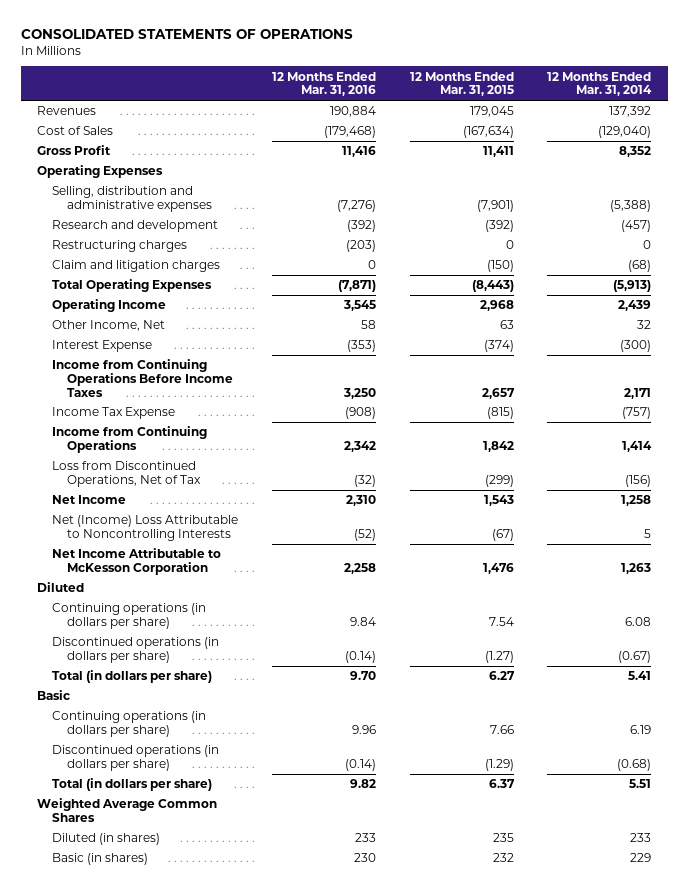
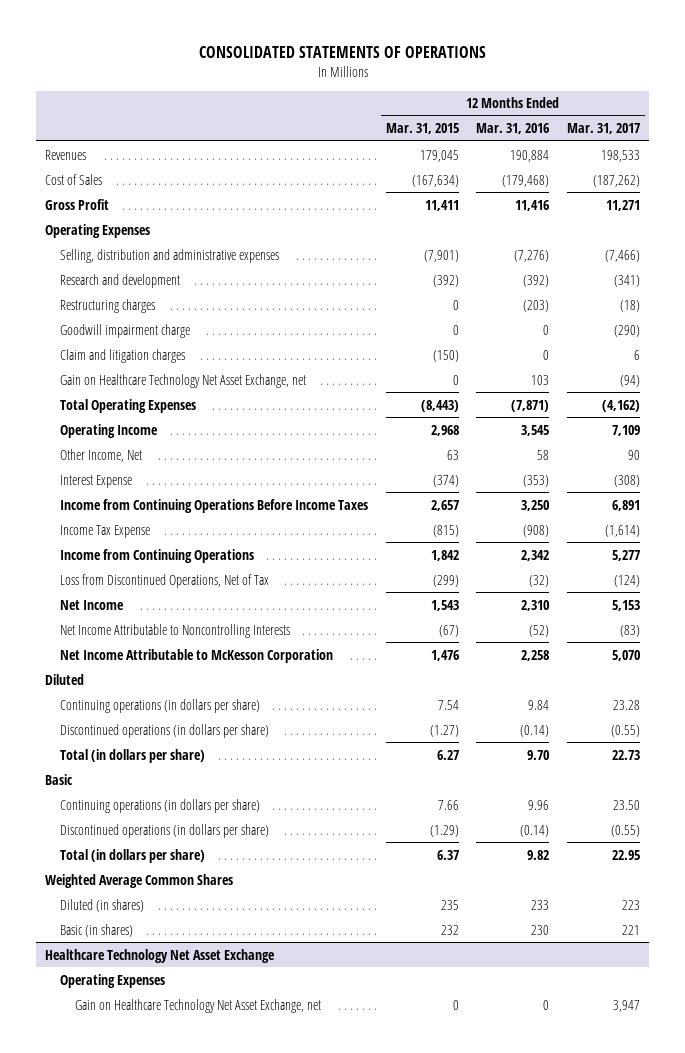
- | 12 Months Ended Mar. 31, 2016 | 12 Months Ended Mar. 31, 2015 | 12 Months Ended Mar. 31, 2014
+ | 12 Months Ended Mar. 31, 2015 | 12 Months Ended Mar. 31, 2016 | 12 Months Ended Mar. 31, 2017
+ Goodwill impairment charge | 0 | 0 | (290)
+ Gain on Healthcare Technology Net Asset Exchange, net | 0 | 103 | (94)
- Net (Income) Loss Attributable to Noncontrolling Interests | (52) | (67) | 5
+ Net Income Attributable to Noncontrolling Interests | (67) | (52) | (83)
+ Healthcare Technology Net Asset Exchange
+ Operating Expenses
+ Gain on Healthcare Technology Net Asset Exchange, net | 0 | 0 | 3,947

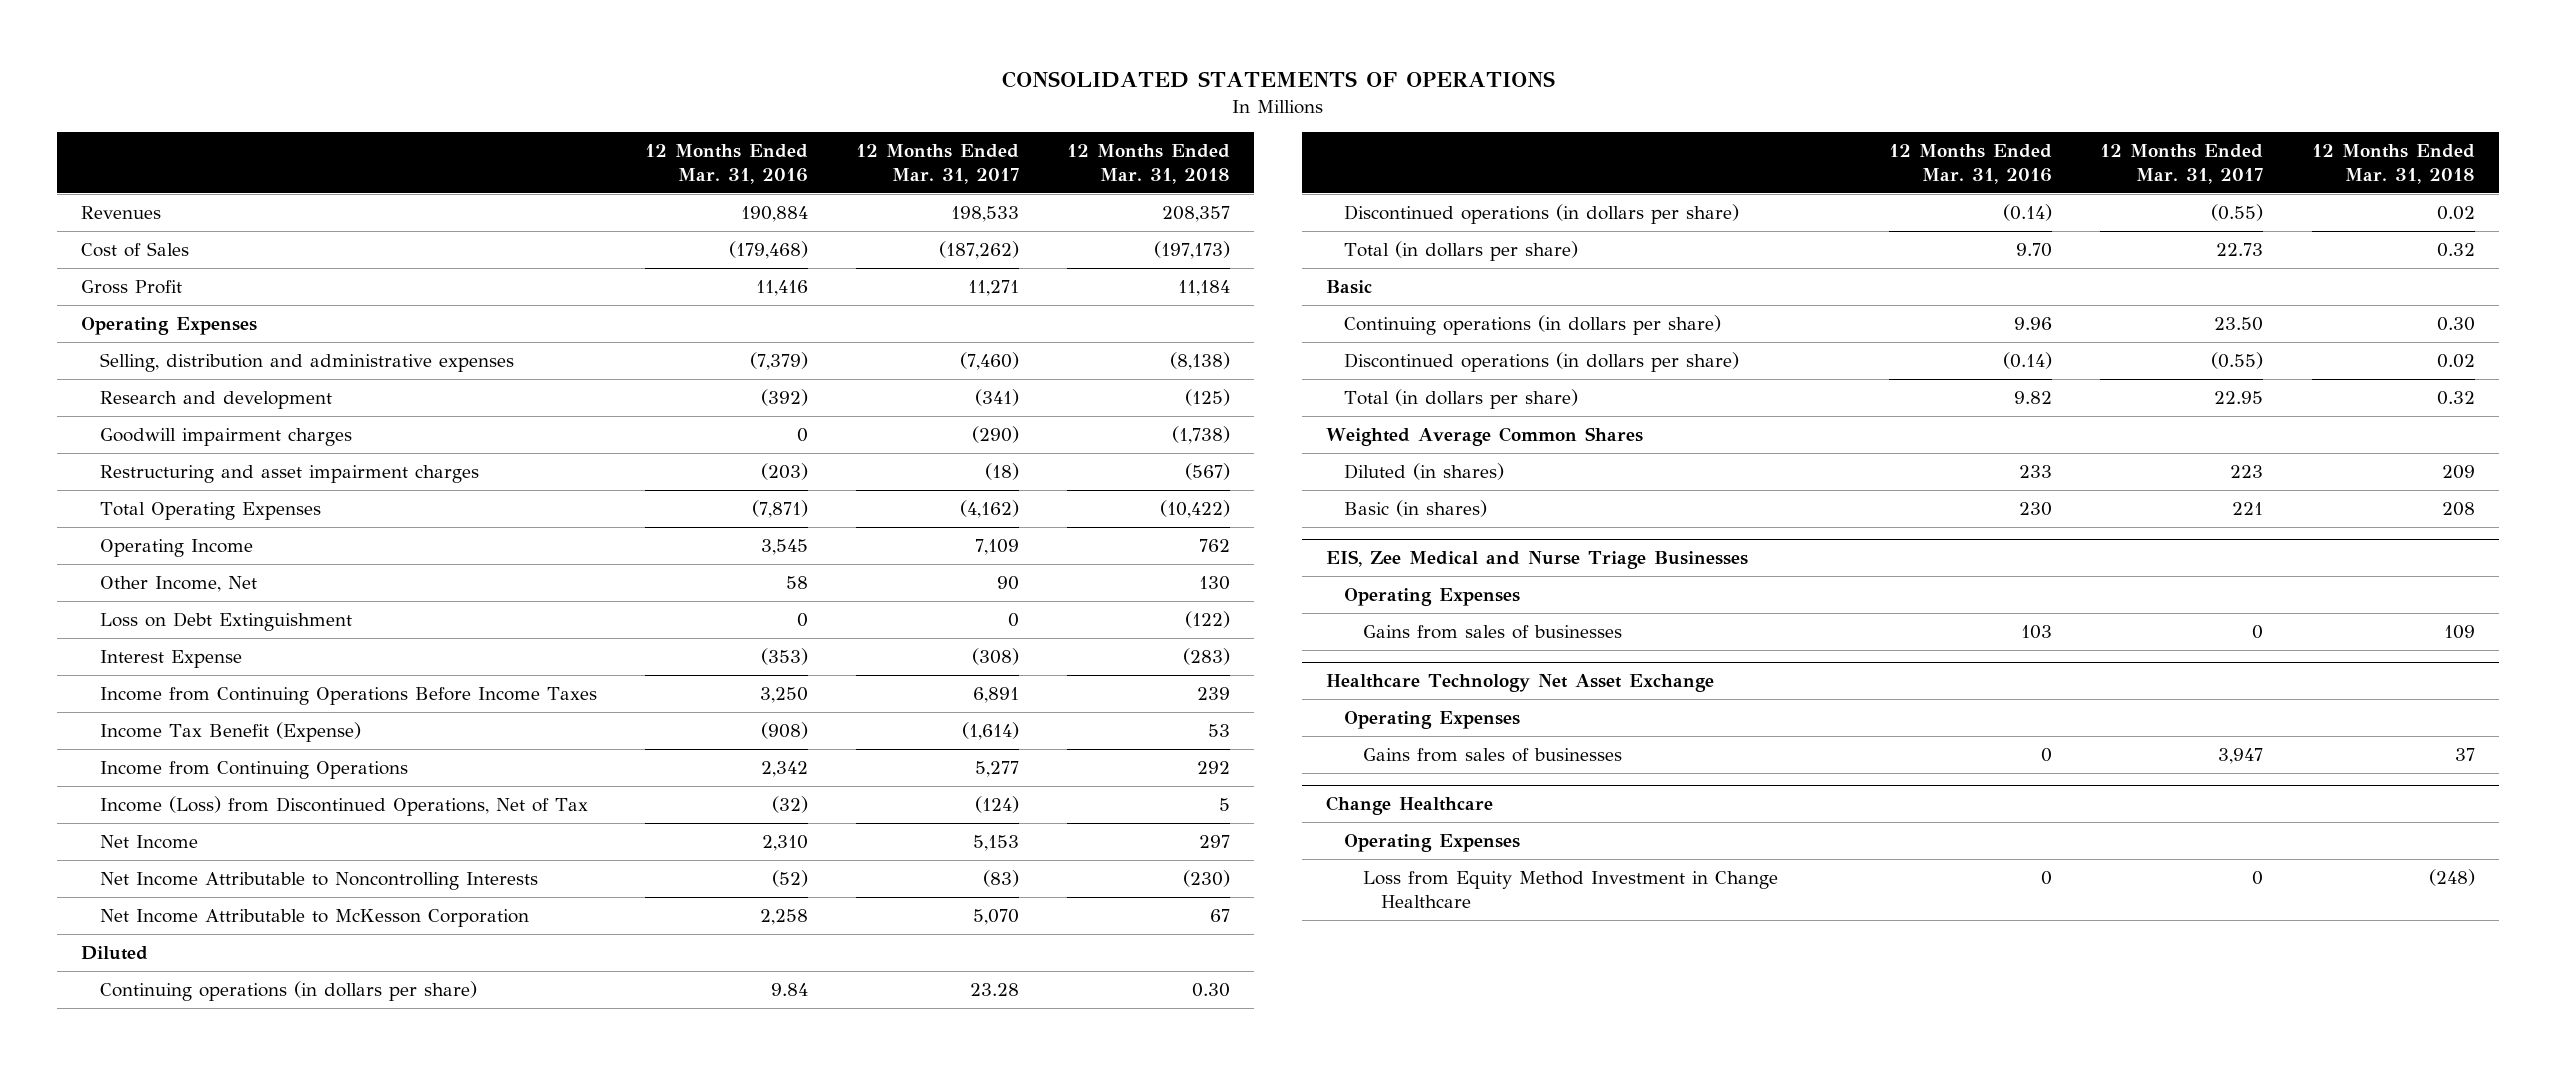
- | 12 Months Ended Mar. 31, 2015 | 12 Months Ended Mar. 31, 2016 | 12 Months Ended Mar. 31, 2017
+ | 12 Months Ended Mar. 31, 2016 | 12 Months Ended Mar. 31, 2017 | 12 Months Ended Mar. 31, 2018
- Selling, distribution and administrative expenses | (7,901) | (7,276) | (7,466)
+ Selling, distribution and administrative expenses | (7,379) | (7,460) | (8,138)
- Restructuring charges | 0 | (203) | (18)
- Goodwill impairment charge | 0 | 0 | (290)
- Claim and litigation charges | (150) | 0 | 6
- Gain on Healthcare Technology Net Asset Exchange, net | 0 | 103 | (94)
+ Goodwill impairment charges | 0 | (290) | (1,738)
+ Restructuring and asset impairment charges | (203) | (18) | (567)
+ Loss on Debt Extinguishment | 0 | 0 | (122)
- Income Tax Expense | (815) | (908) | (1,614)
+ Income Tax Benefit (Expense) | (908) | (1,614) | 53
- Loss from Discontinued Operations, Net of Tax | (299) | (32) | (124)
+ Income (Loss) from Discontinued Operations, Net of Tax | (32) | (124) | 5
+ EIS, Zee Medical and Nurse Triage Businesses
+ Operating Expenses
+ Gains from sales of businesses | 103 | 0 | 109
@ Healthcare Technology Net Asset Exchange
- Gain on Healthcare Technology Net Asset Exchange, net | 0 | 0 | 3,947
+ Gains from sales of businesses | 0 | 3,947 | 37
+ Change Healthcare
+ Operating Expenses
+ Loss from Equity Method Investment in Change Healthcare | 0 | 0 | (248)

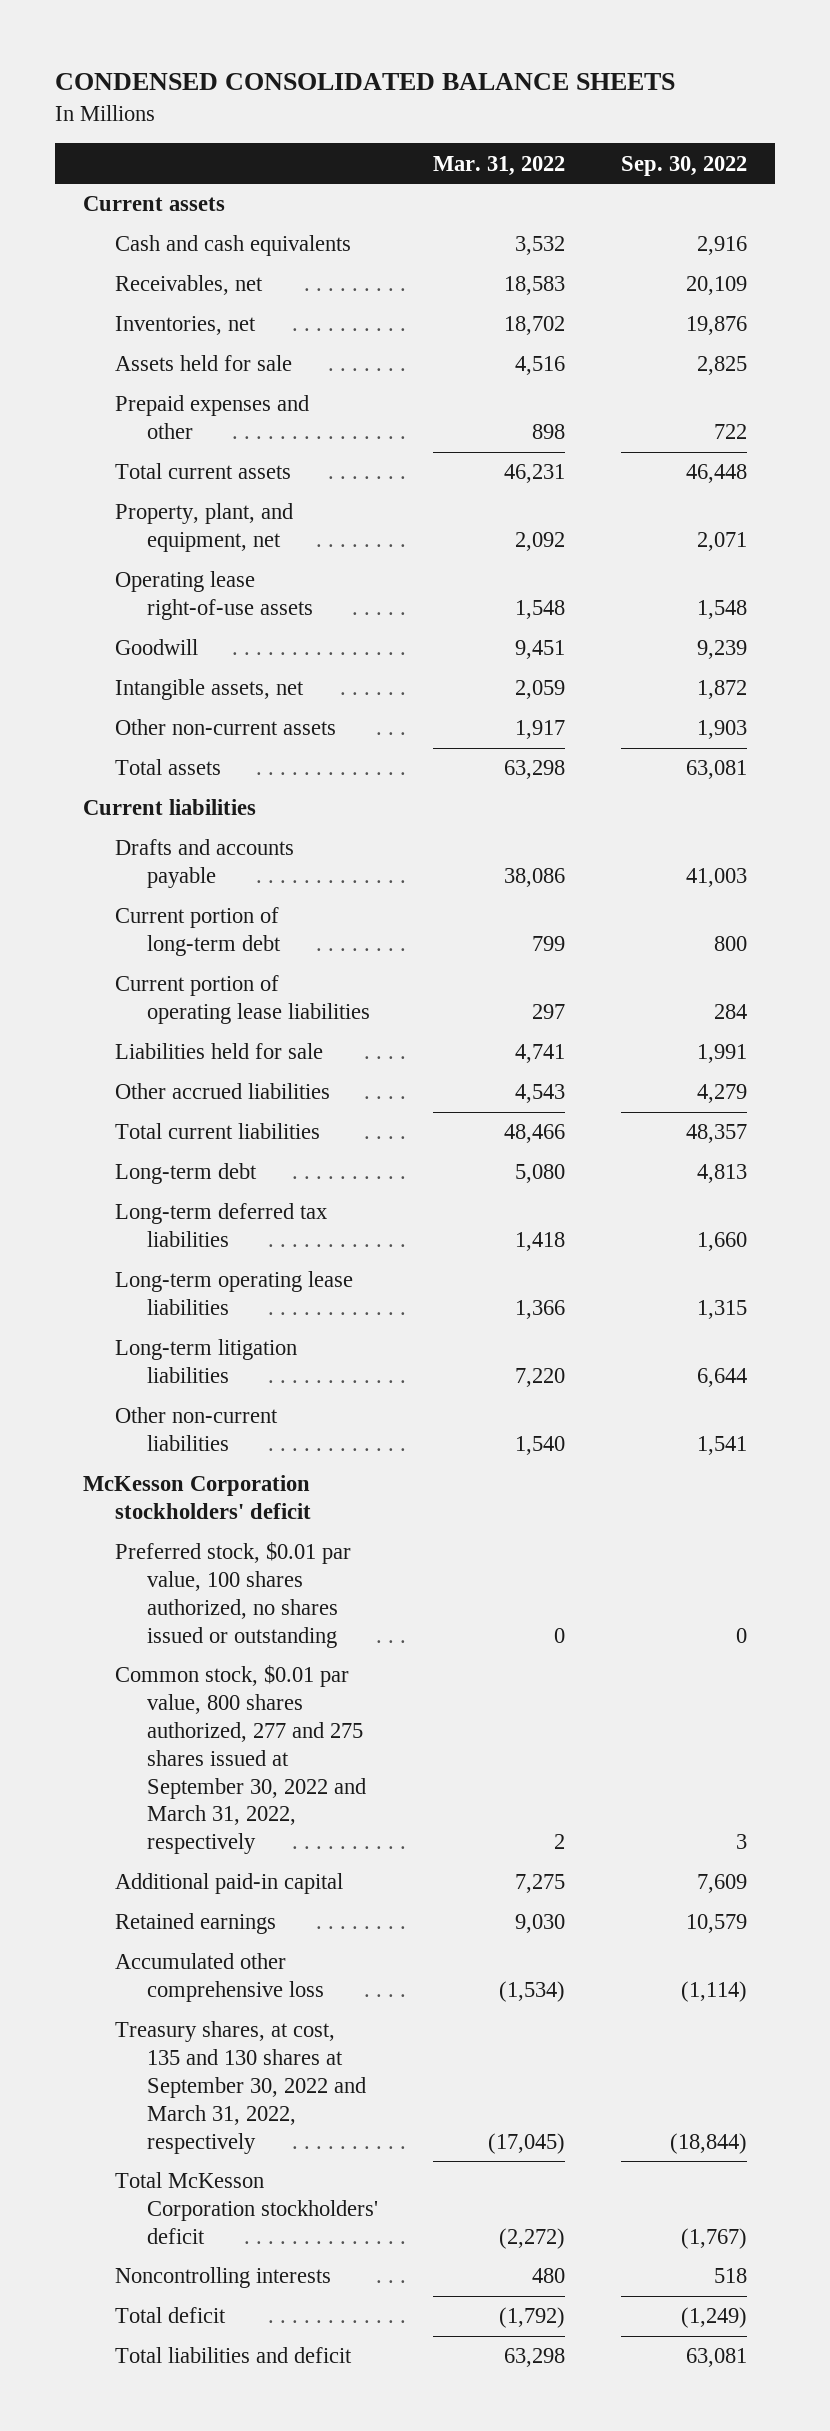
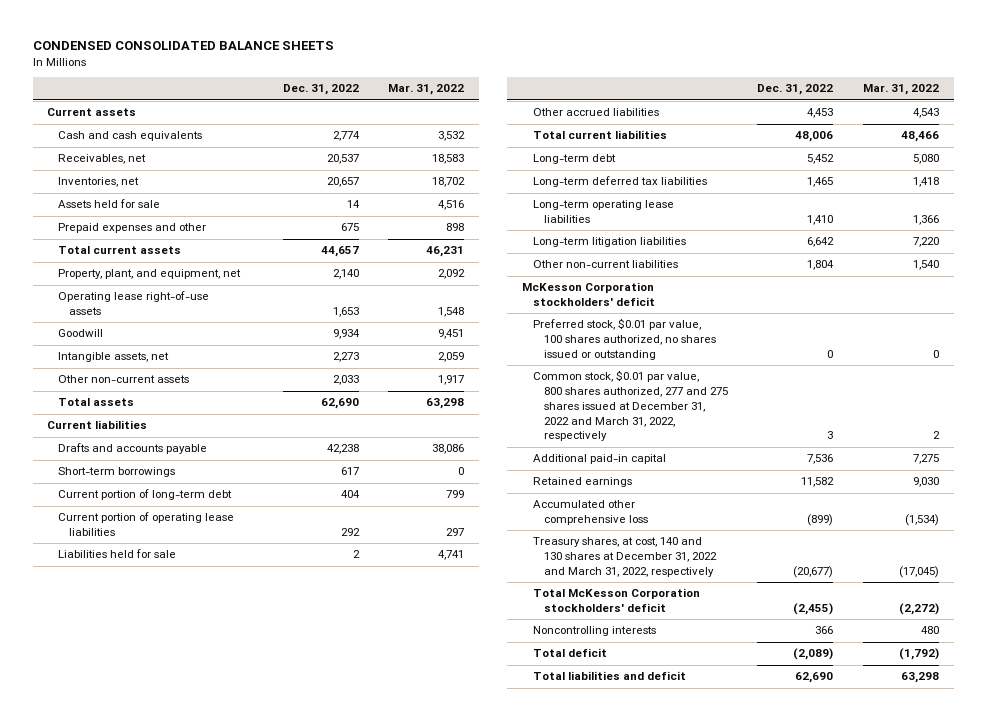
- | Mar. 31, 2022 | Sep. 30, 2022
+ | Dec. 31, 2022 | Mar. 31, 2022
+ Short-term borrowings | 617 | 0
- Common stock, $0.01 par value, 800 shares authorized, 277 and 275 shares issued at September 30, 2022 and March 31, 2022, respectively | 2 | 3
+ Common stock, $0.01 par value, 800 shares authorized, 277 and 275 shares issued at December 31, 2022 and March 31, 2022, respectively | 3 | 2
- Treasury shares, at cost, 135 and 130 shares at September 30, 2022 and March 31, 2022, respectively | (17,045) | (18,844)
+ Treasury shares, at cost, 140 and 130 shares at December 31, 2022 and March 31, 2022, respectively | (20,677) | (17,045)

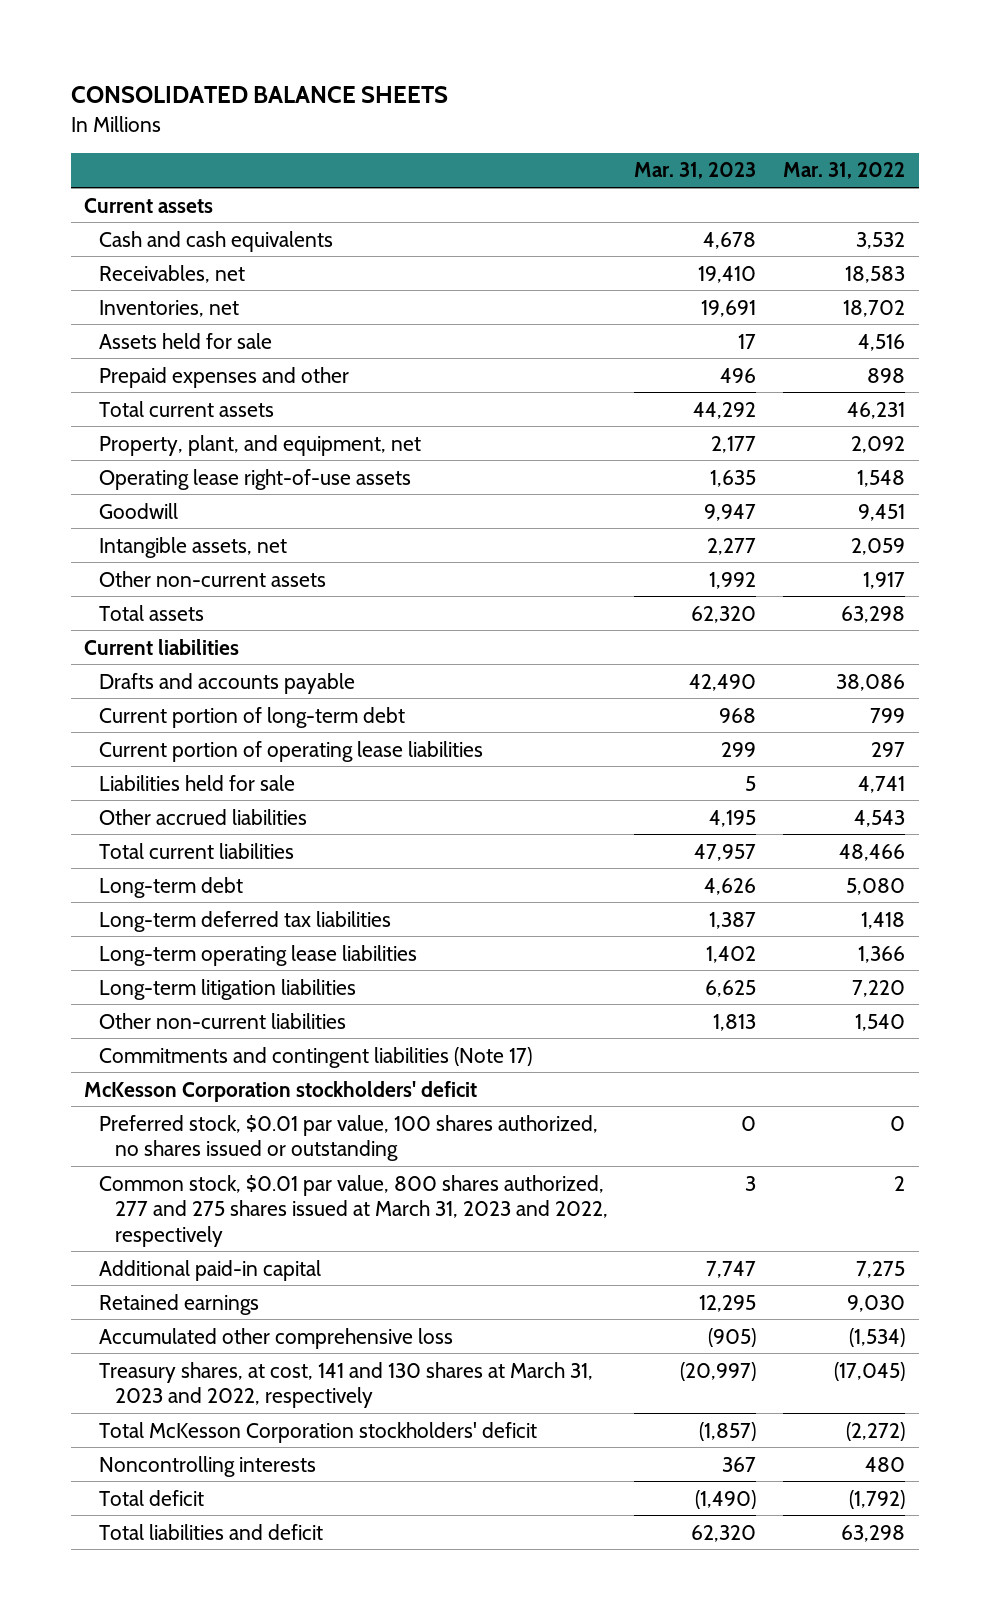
- CONDENSED CONSOLIDATED BALANCE SHEETS
+ CONSOLIDATED BALANCE SHEETS
- | Dec. 31, 2022 | Mar. 31, 2022
+ | Mar. 31, 2023 | Mar. 31, 2022
- Short-term borrowings | 617 | 0
+ Commitments and contingent liabilities (Note 17)
- Common stock, $0.01 par value, 800 shares authorized, 277 and 275 shares issued at December 31, 2022 and March 31, 2022, respectively | 3 | 2
+ Common stock, $0.01 par value, 800 shares authorized, 277 and 275 shares issued at March 31, 2023 and 2022, respectively | 3 | 2
- Treasury shares, at cost, 140 and 130 shares at December 31, 2022 and March 31, 2022, respectively | (20,677) | (17,045)
+ Treasury shares, at cost, 141 and 130 shares at March 31, 2023 and 2022, respectively | (20,997) | (17,045)

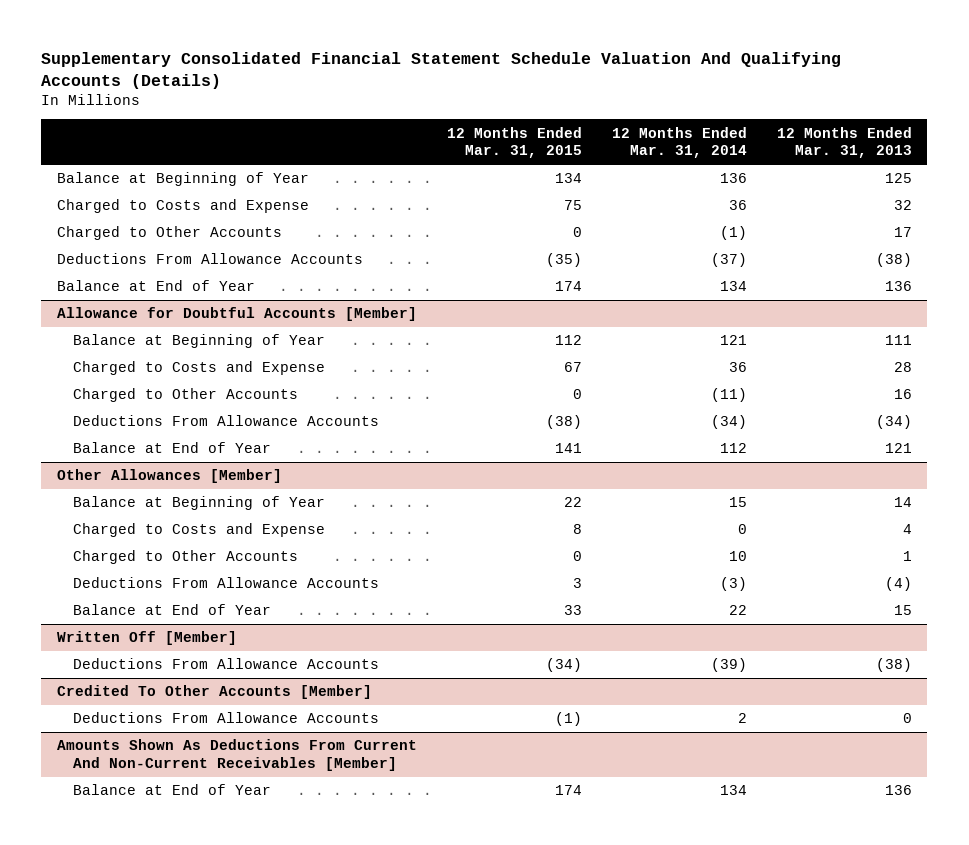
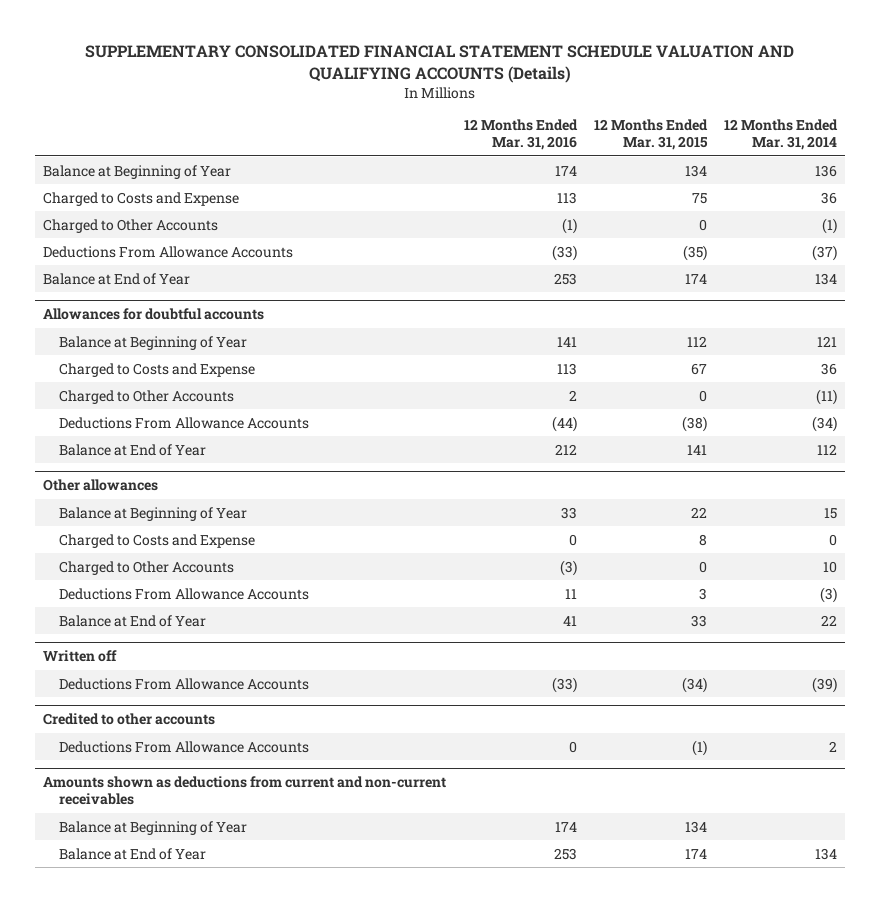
- Supplementary Consolidated Financial Statement Schedule Valuation And Qualifying Accounts (Details)
+ SUPPLEMENTARY CONSOLIDATED FINANCIAL STATEMENT SCHEDULE VALUATION AND QUALIFYING ACCOUNTS (Details)
- | 12 Months Ended Mar. 31, 2015 | 12 Months Ended Mar. 31, 2014 | 12 Months Ended Mar. 31, 2013
+ | 12 Months Ended Mar. 31, 2016 | 12 Months Ended Mar. 31, 2015 | 12 Months Ended Mar. 31, 2014
- Allowance for Doubtful Accounts [Member]
+ Allowances for doubtful accounts
- Other Allowances [Member]
+ Other allowances
- Written Off [Member]
+ Written off
- Credited To Other Accounts [Member]
+ Credited to other accounts
- Amounts Shown As Deductions From Current And Non-Current Receivables [Member]
+ Amounts shown as deductions from current and non-current receivables
+ Balance at Beginning of Year | 174 | 134 |

